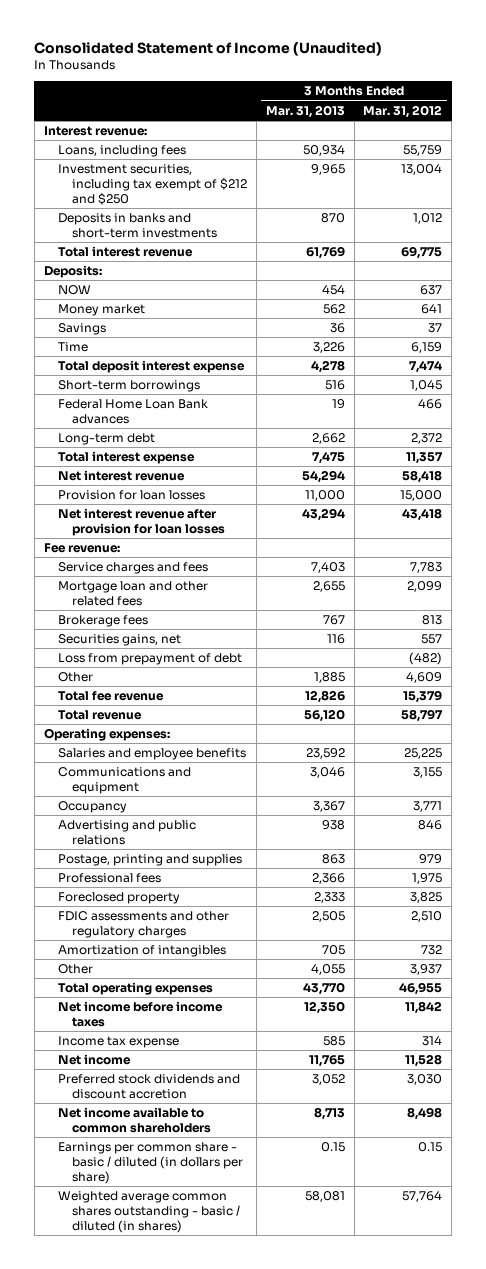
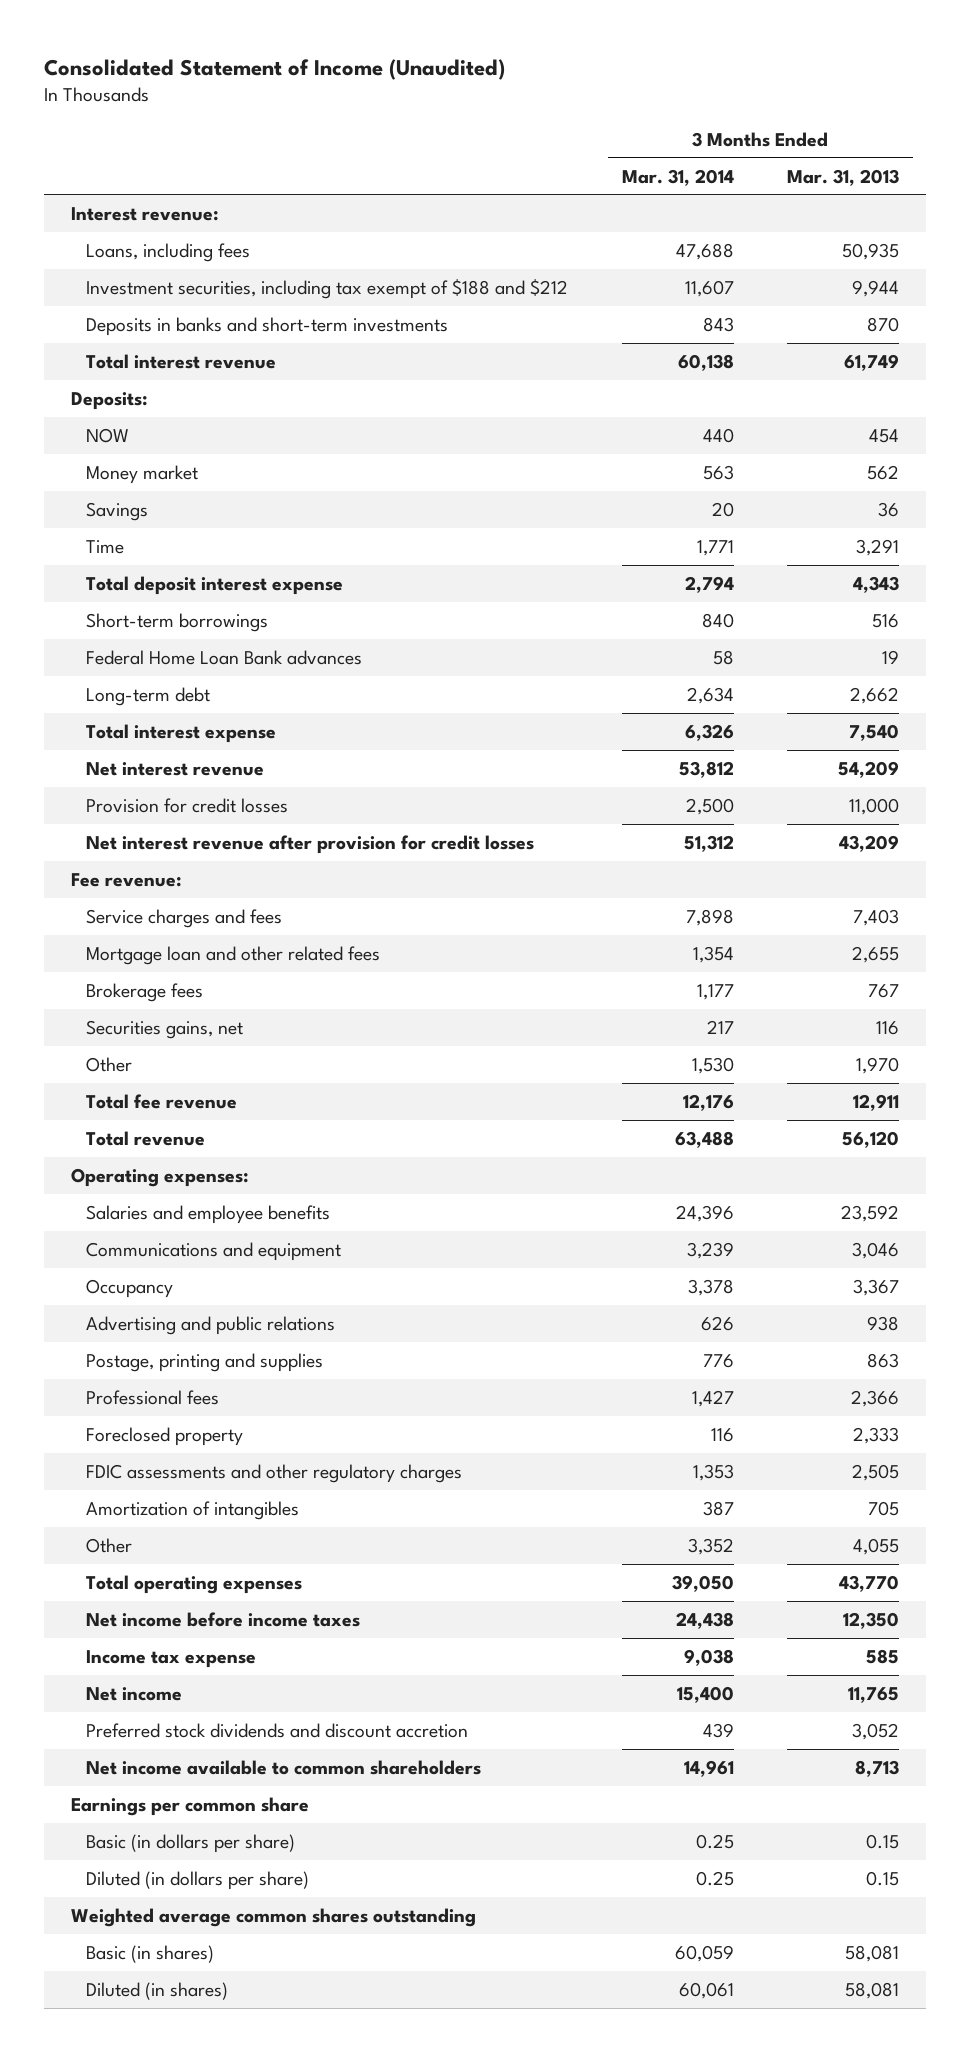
- | 3 Months Ended Mar. 31, 2013 | 3 Months Ended Mar. 31, 2012
+ | 3 Months Ended Mar. 31, 2014 | 3 Months Ended Mar. 31, 2013
- Loans, including fees | 50,934 | 55,759
- Investment securities, including tax exempt of $212 and $250 | 9,965 | 13,004
+ Loans, including fees | 47,688 | 50,935
+ Investment securities, including tax exempt of $188 and $212 | 11,607 | 9,944
- Total interest revenue | 61,769 | 69,775
+ Total interest revenue | 60,138 | 61,749
- Time | 3,226 | 6,159
- Total deposit interest expense | 4,278 | 7,474
+ Time | 1,771 | 3,291
+ Total deposit interest expense | 2,794 | 4,343
- Total interest expense | 7,475 | 11,357
- Net interest revenue | 54,294 | 58,418
- Provision for loan losses | 11,000 | 15,000
- Net interest revenue after provision for loan losses | 43,294 | 43,418
+ Total interest expense | 6,326 | 7,540
+ Net interest revenue | 53,812 | 54,209
+ Provision for credit losses | 2,500 | 11,000
+ Net interest revenue after provision for credit losses | 51,312 | 43,209
- Loss from prepayment of debt | | (482)
- Other | 1,885 | 4,609
- Total fee revenue | 12,826 | 15,379
+ Other | 1,530 | 1,970
+ Total fee revenue | 12,176 | 12,911
- Earnings per common share - basic / diluted (in dollars per share) | 0.15 | 0.15
- Weighted average common shares outstanding - basic / diluted (in shares) | 58,081 | 57,764
+ Earnings per common share
+ Basic (in dollars per share) | 0.25 | 0.15
+ Diluted (in dollars per share) | 0.25 | 0.15
+ Weighted average common shares outstanding
+ Basic (in shares) | 60,059 | 58,081
+ Diluted (in shares) | 60,061 | 58,081

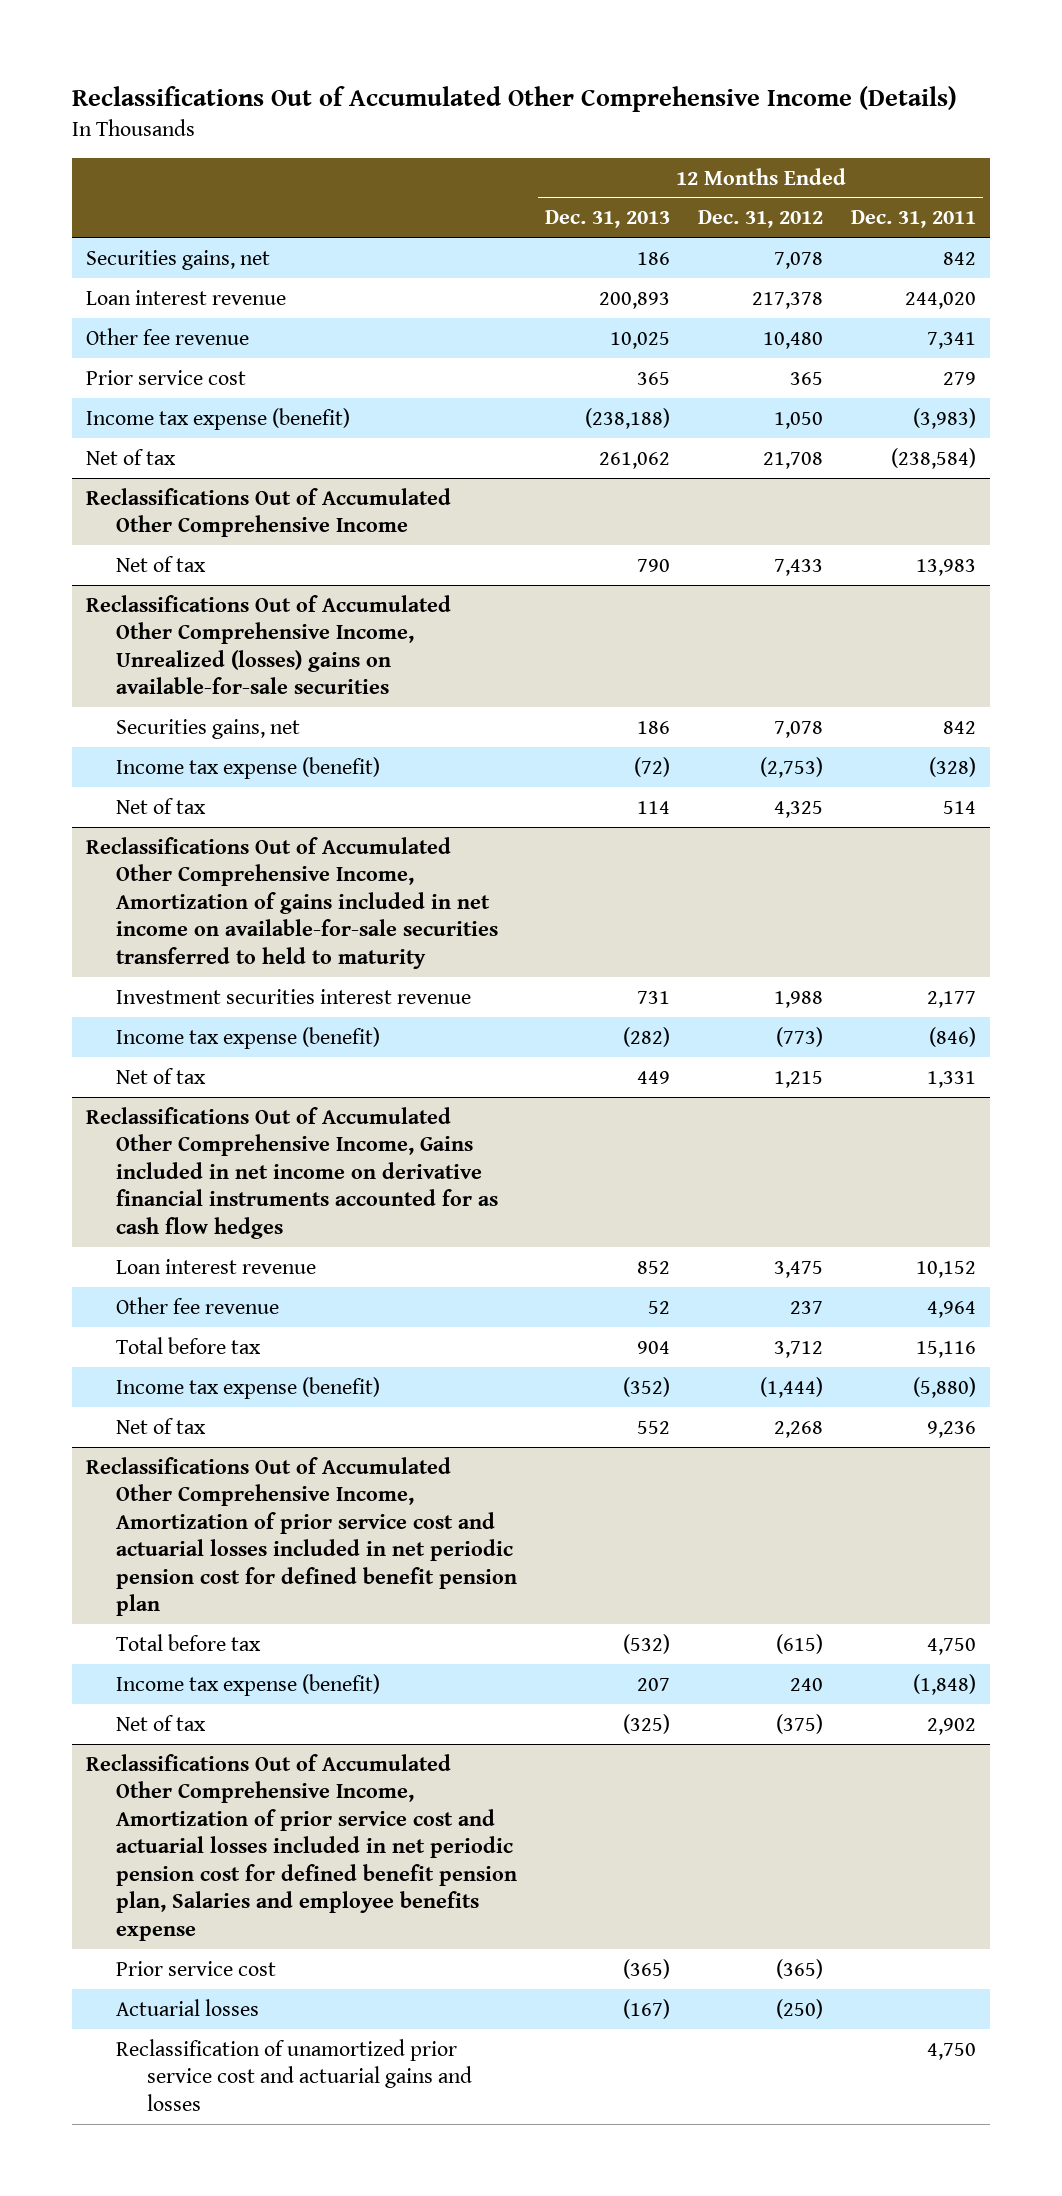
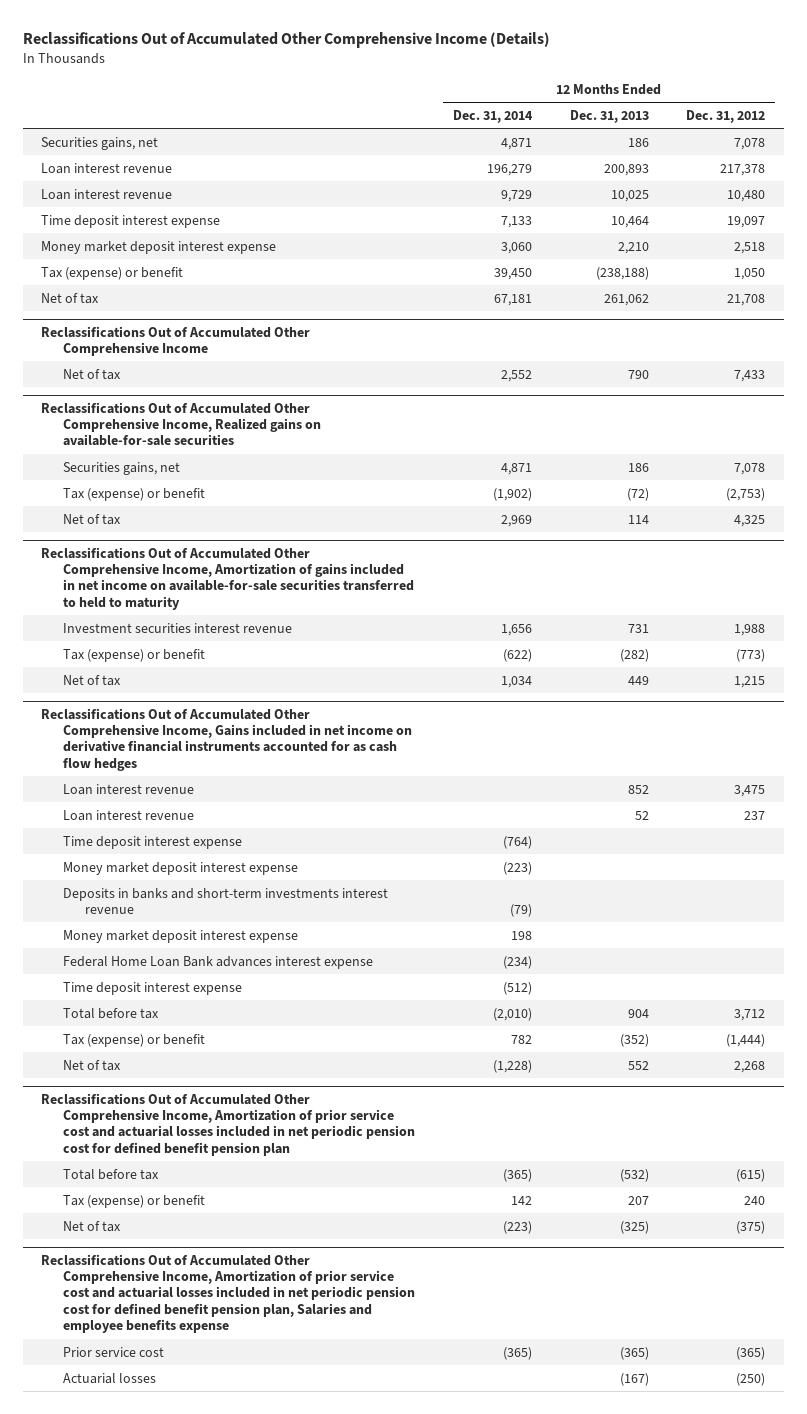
- | 12 Months Ended Dec. 31, 2013 | 12 Months Ended Dec. 31, 2012 | 12 Months Ended Dec. 31, 2011
+ | 12 Months Ended Dec. 31, 2014 | 12 Months Ended Dec. 31, 2013 | 12 Months Ended Dec. 31, 2012
- Other fee revenue | 10,025 | 10,480 | 7,341
- Prior service cost | 365 | 365 | 279
- Income tax expense (benefit) | (238,188) | 1,050 | (3,983)
+ Loan interest revenue | 9,729 | 10,025 | 10,480
+ Time deposit interest expense | 7,133 | 10,464 | 19,097
+ Money market deposit interest expense | 3,060 | 2,210 | 2,518
+ Tax (expense) or benefit | 39,450 | (238,188) | 1,050
- Reclassifications Out of Accumulated Other Comprehensive Income, Unrealized (losses) gains on available-for-sale securities
+ Reclassifications Out of Accumulated Other Comprehensive Income, Realized gains on available-for-sale securities
- Income tax expense (benefit) | (72) | (2,753) | (328)
+ Tax (expense) or benefit | (1,902) | (72) | (2,753)
@ Reclassifications Out of Accumulated Other Comprehensive Income, Amortization of gains included in net income on available-for-sale securities transferred to held to maturity
- Income tax expense (benefit) | (282) | (773) | (846)
+ Tax (expense) or benefit | (622) | (282) | (773)
@ Reclassifications Out of Accumulated Other Comprehensive Income, Gains included in net income on derivative financial instruments accounted for as cash flow hedges
- Other fee revenue | 52 | 237 | 4,964
+ Loan interest revenue | | 52 | 237
+ Time deposit interest expense | (764) | |
+ Money market deposit interest expense | (223) | |
+ Deposits in banks and short-term investments interest revenue | (79) | |
+ Money market deposit interest expense | 198 | |
+ Federal Home Loan Bank advances interest expense | (234) | |
+ Time deposit interest expense | (512) | |
- Income tax expense (benefit) | (352) | (1,444) | (5,880)
+ Tax (expense) or benefit | 782 | (352) | (1,444)
@ Reclassifications Out of Accumulated Other Comprehensive Income, Amortization of prior service cost and actuarial losses included in net periodic pension cost for defined benefit pension plan
- Income tax expense (benefit) | 207 | 240 | (1,848)
+ Tax (expense) or benefit | 142 | 207 | 240
@ Reclassifications Out of Accumulated Other Comprehensive Income, Amortization of prior service cost and actuarial losses included in net periodic pension cost for defined benefit pension plan, Salaries and employee benefits expense
- Reclassification of unamortized prior service cost and actuarial gains and losses | | | 4,750

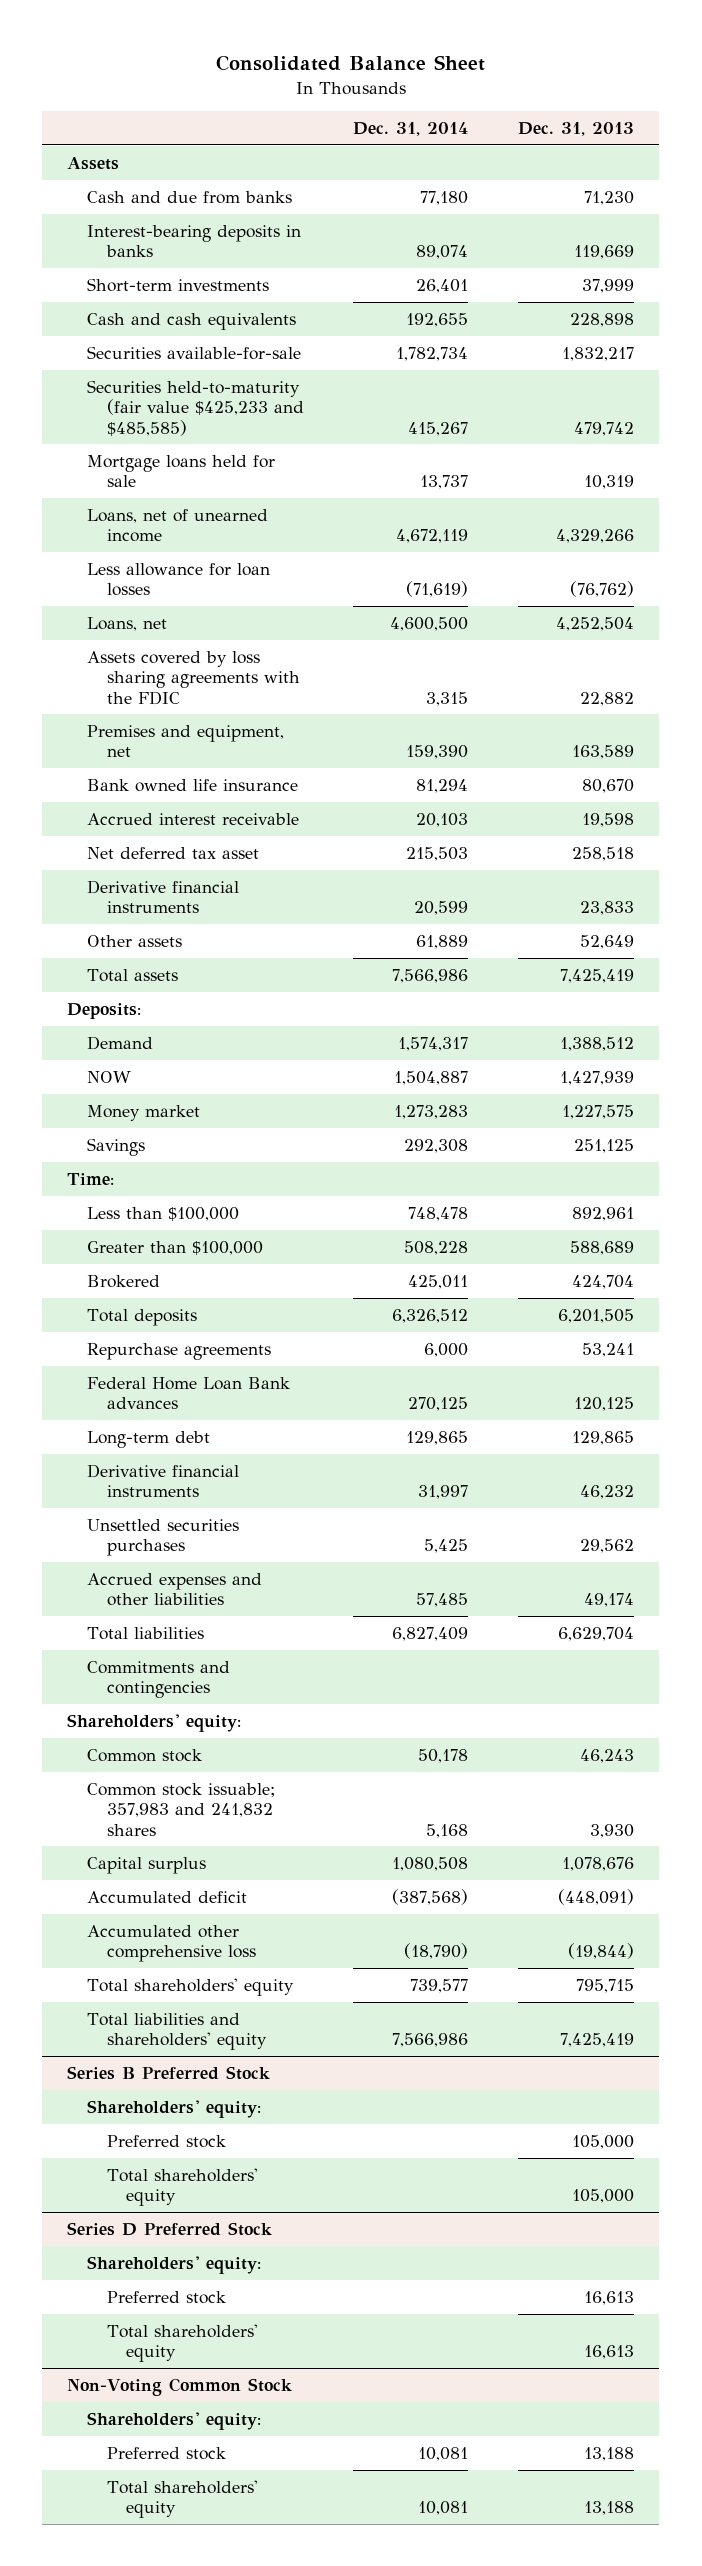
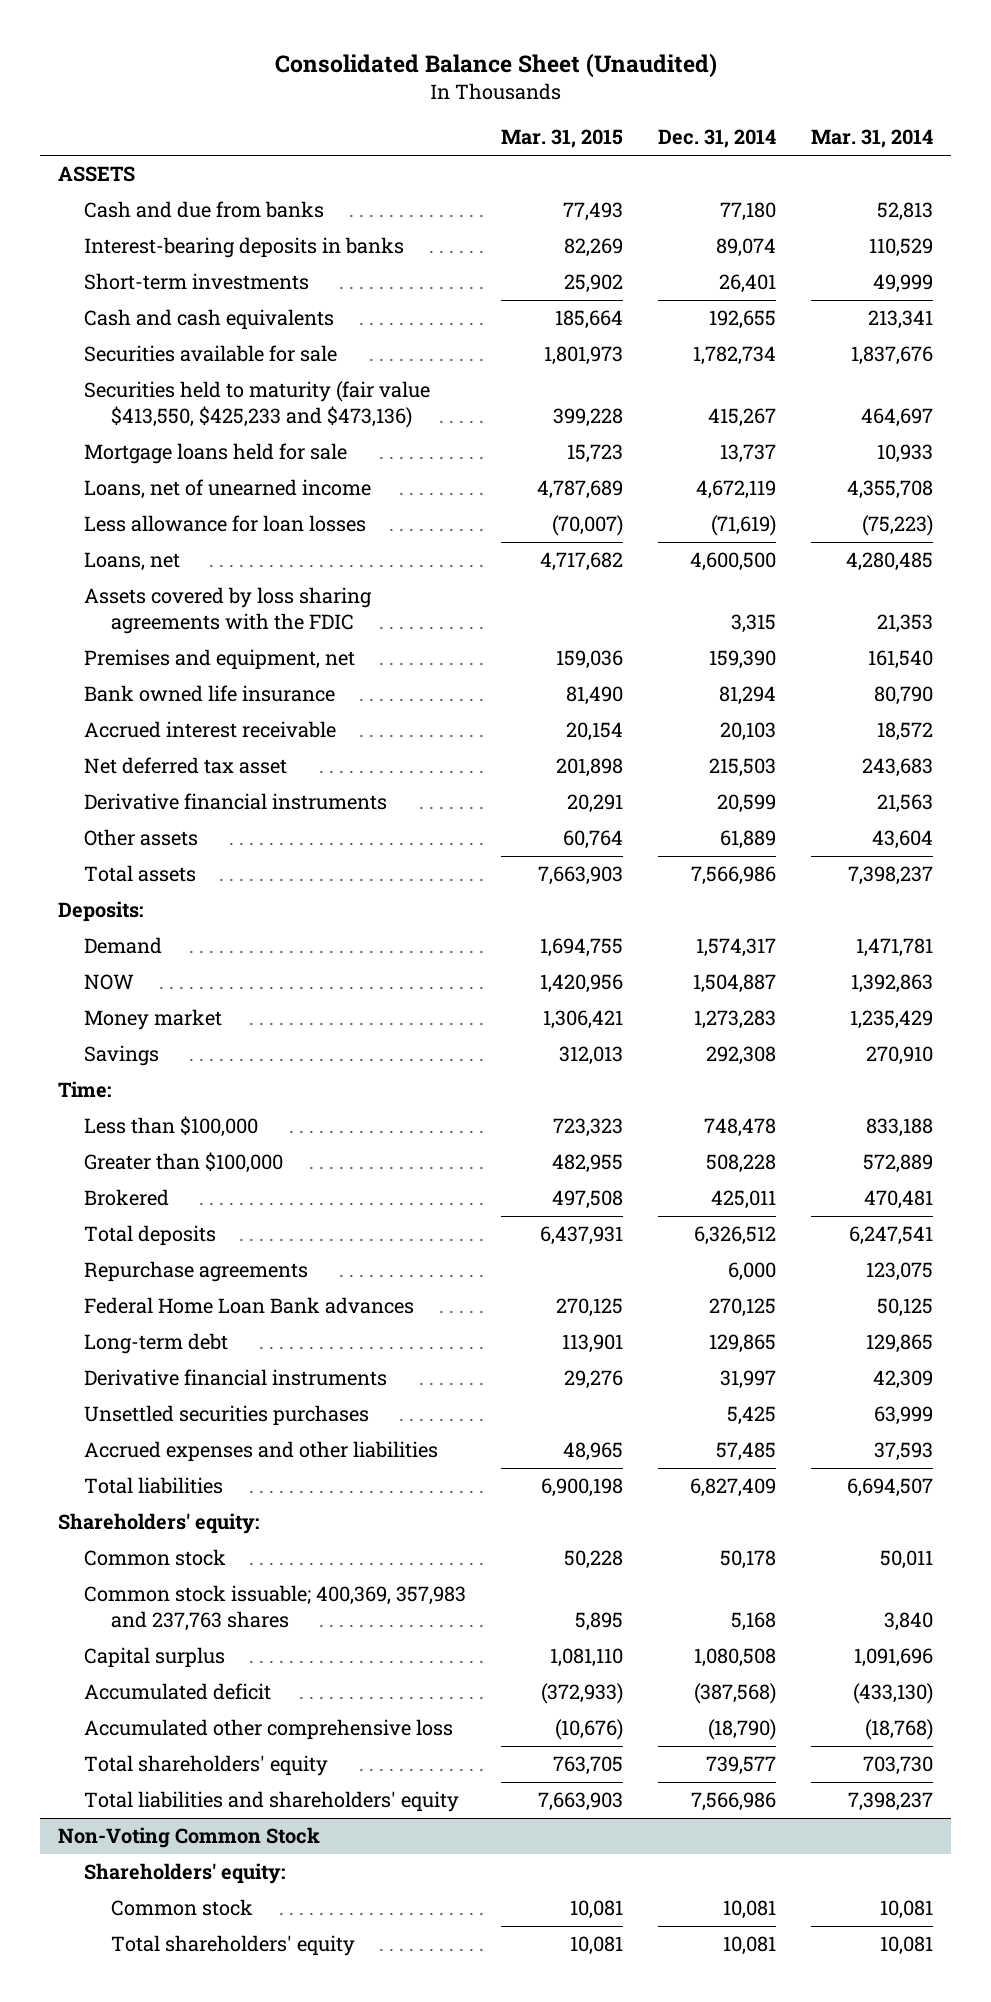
- Consolidated Balance Sheet
+ Consolidated Balance Sheet (Unaudited)
- | Dec. 31, 2014 | Dec. 31, 2013
+ | Mar. 31, 2015 | Dec. 31, 2014 | Mar. 31, 2014
- Assets
+ ASSETS
- Securities available-for-sale | 1,782,734 | 1,832,217
- Securities held-to-maturity (fair value $425,233 and $485,585) | 415,267 | 479,742
+ Securities available for sale | 1,801,973 | 1,782,734 | 1,837,676
+ Securities held to maturity (fair value $413,550, $425,233 and $473,136) | 399,228 | 415,267 | 464,697
- Commitments and contingencies
- Common stock issuable; 357,983 and 241,832 shares | 5,168 | 3,930
+ Common stock issuable; 400,369, 357,983 and 237,763 shares | 5,895 | 5,168 | 3,840
- Series B Preferred Stock
- Shareholders' equity:
- Preferred stock | | 105,000
- Total shareholders' equity | | 105,000
- Series D Preferred Stock
- Shareholders' equity:
- Preferred stock | | 16,613
- Total shareholders' equity | | 16,613
@ Non-Voting Common Stock
- Preferred stock | 10,081 | 13,188
+ Common stock | 10,081 | 10,081 | 10,081

